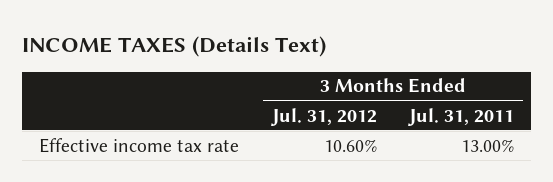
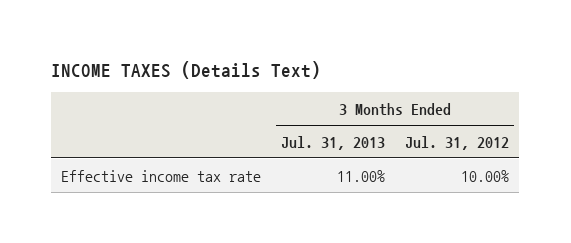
- | 3 Months Ended Jul. 31, 2012 | 3 Months Ended Jul. 31, 2011
+ | 3 Months Ended Jul. 31, 2013 | 3 Months Ended Jul. 31, 2012
- Effective income tax rate | 10.60% | 13.00%
+ Effective income tax rate | 11.00% | 10.00%

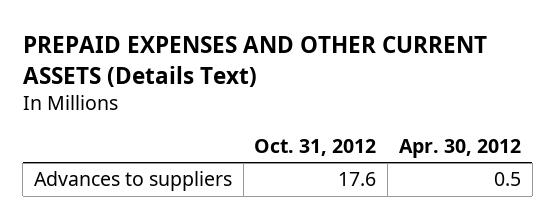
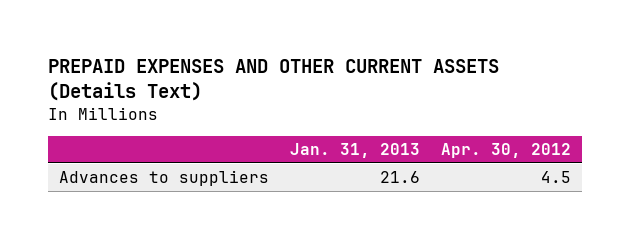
- | Oct. 31, 2012 | Apr. 30, 2012
+ | Jan. 31, 2013 | Apr. 30, 2012
- Advances to suppliers | 17.6 | 0.5
+ Advances to suppliers | 21.6 | 4.5

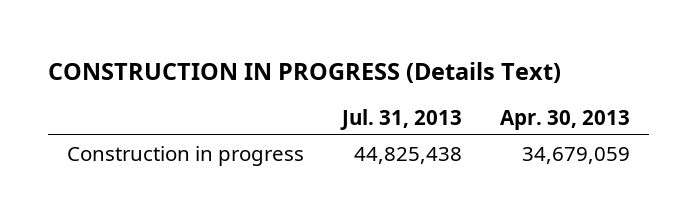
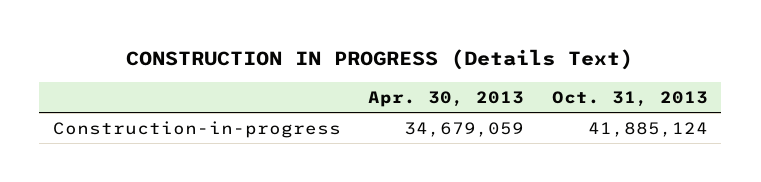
- | Jul. 31, 2013 | Apr. 30, 2013
+ | Apr. 30, 2013 | Oct. 31, 2013
- Construction in progress | 44,825,438 | 34,679,059
+ Construction-in-progress | 34,679,059 | 41,885,124

